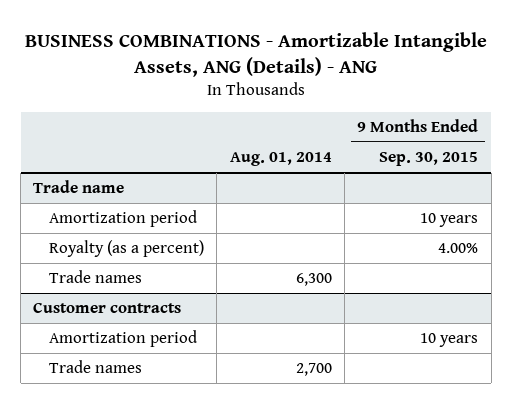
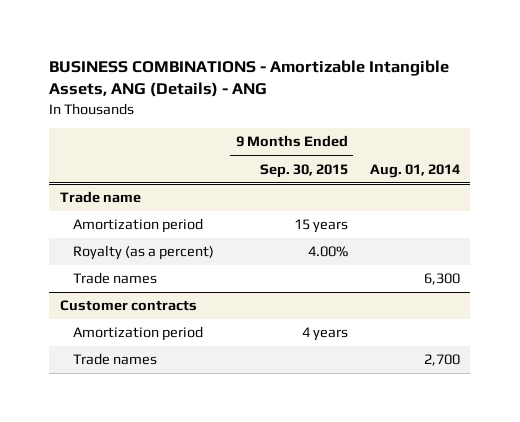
- | Aug. 01, 2014 | 9 Months Ended Sep. 30, 2015
+ | 9 Months Ended Sep. 30, 2015 | Aug. 01, 2014
@ Trade name
- Amortization period | | 10 years
+ Amortization period | 15 years |
@ Customer contracts
- Amortization period | | 10 years
+ Amortization period | 4 years |

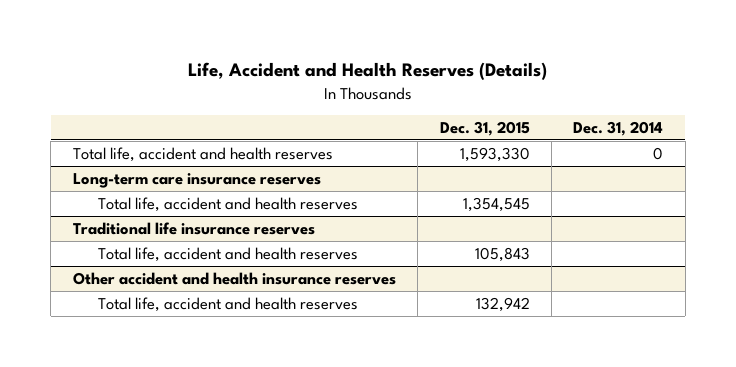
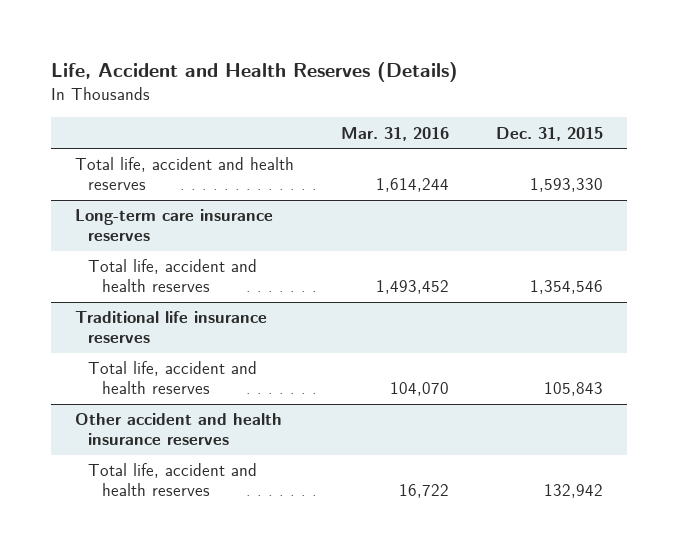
- | Dec. 31, 2015 | Dec. 31, 2014
+ | Mar. 31, 2016 | Dec. 31, 2015
@ Long-term care insurance reserves
- Total life, accident and health reserves | 1,354,545 |
+ Total life, accident and health reserves | 1,493,452 | 1,354,546

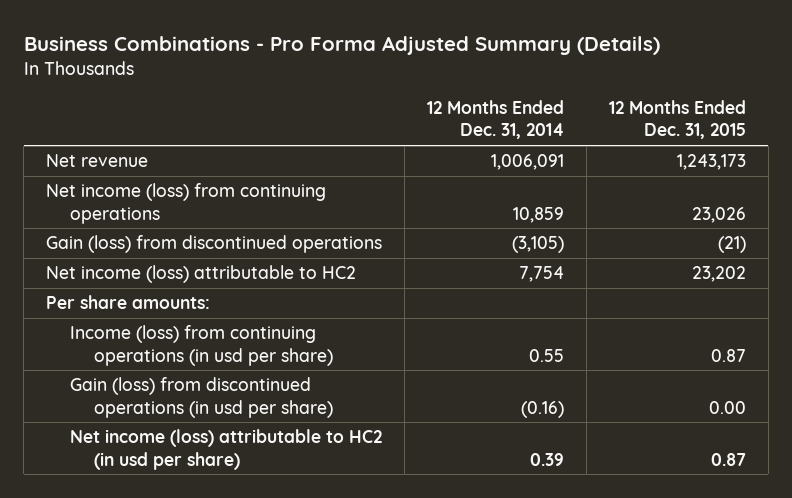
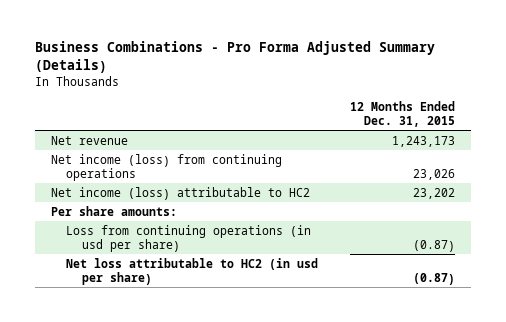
- | 12 Months Ended Dec. 31, 2014 | 12 Months Ended Dec. 31, 2015
+ | 12 Months Ended Dec. 31, 2015
- Gain (loss) from discontinued operations | (3,105) | (21)
- Income (loss) from continuing operations (in usd per share) | 0.55 | 0.87
- Gain (loss) from discontinued operations (in usd per share) | (0.16) | 0.00
- Net income (loss) attributable to HC2 (in usd per share) | 0.39 | 0.87
+ Loss from continuing operations (in usd per share) | (0.87)
+ Net loss attributable to HC2 (in usd per share) | (0.87)

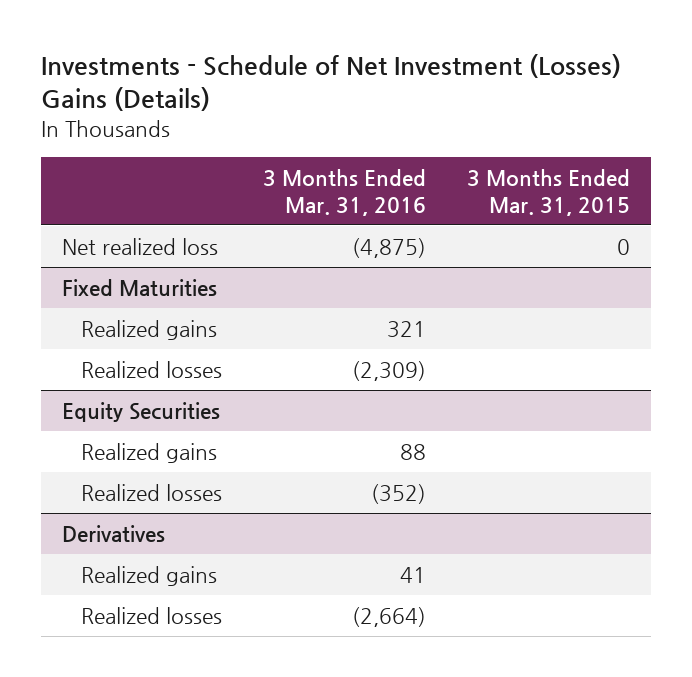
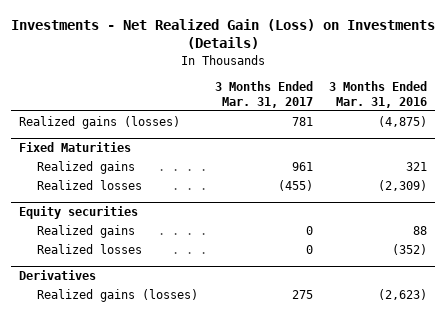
- Investments - Schedule of Net Investment (Losses) Gains (Details)
+ Investments - Net Realized Gain (Loss) on Investments (Details)
- | 3 Months Ended Mar. 31, 2016 | 3 Months Ended Mar. 31, 2015
+ | 3 Months Ended Mar. 31, 2017 | 3 Months Ended Mar. 31, 2016
- Net realized loss | (4,875) | 0
+ Realized gains (losses) | 781 | (4,875)
- Equity Securities
+ Equity securities
@ Derivatives
- Realized gains | 41 |
- Realized losses | (2,664) |
+ Realized gains (losses) | 275 | (2,623)

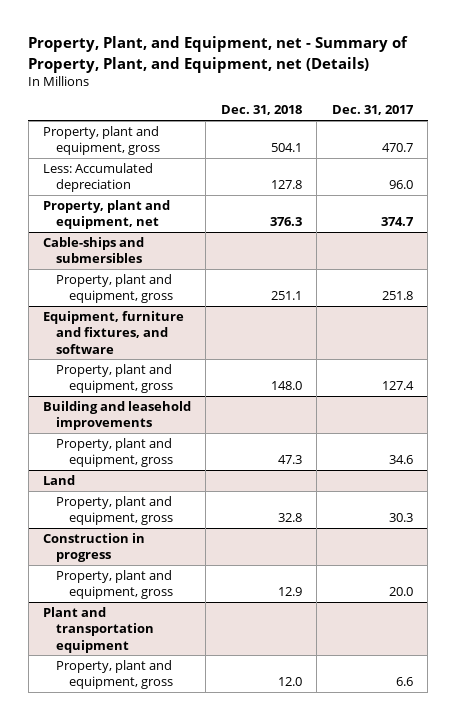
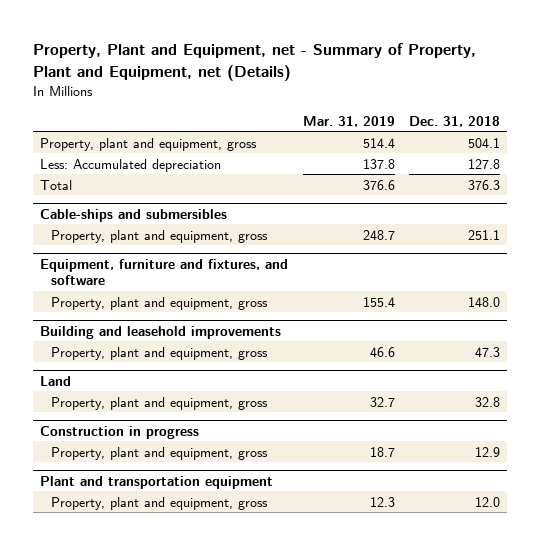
- Property, Plant, and Equipment, net - Summary of Property, Plant, and Equipment, net (Details)
+ Property, Plant and Equipment, net - Summary of Property, Plant and Equipment, net (Details)
- | Dec. 31, 2018 | Dec. 31, 2017
+ | Mar. 31, 2019 | Dec. 31, 2018
- Property, plant and equipment, net | 376.3 | 374.7
+ Total | 376.6 | 376.3

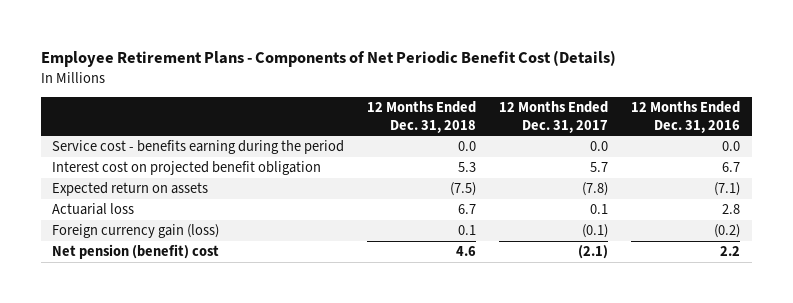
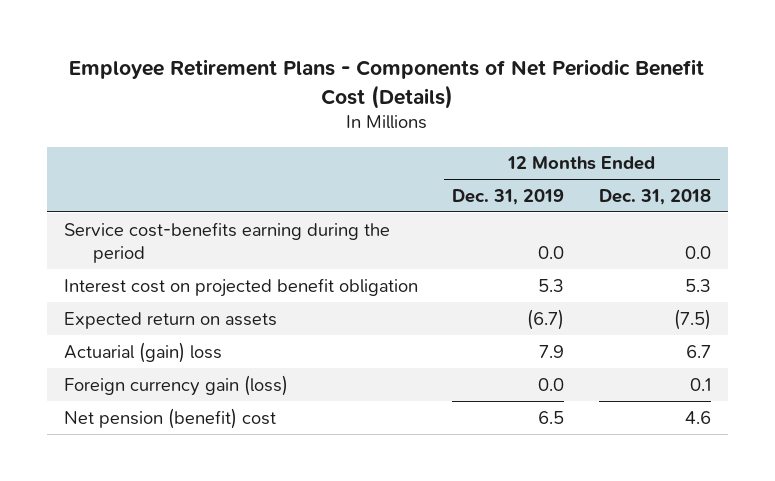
- | 12 Months Ended Dec. 31, 2018 | 12 Months Ended Dec. 31, 2017 | 12 Months Ended Dec. 31, 2016
+ | 12 Months Ended Dec. 31, 2019 | 12 Months Ended Dec. 31, 2018
- Service cost - benefits earning during the period | 0.0 | 0.0 | 0.0
+ Service cost-benefits earning during the period | 0.0 | 0.0
- Actuarial loss | 6.7 | 0.1 | 2.8
+ Actuarial (gain) loss | 7.9 | 6.7

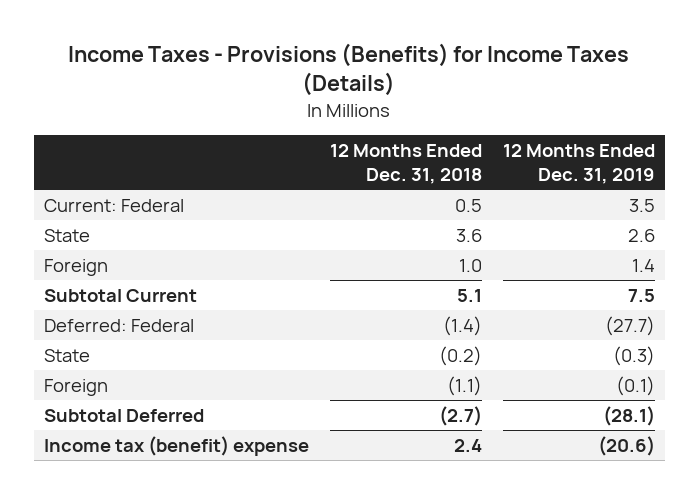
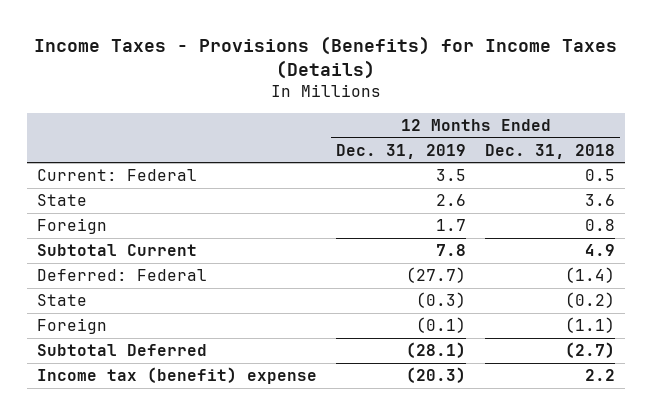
- | 12 Months Ended Dec. 31, 2018 | 12 Months Ended Dec. 31, 2019
+ | 12 Months Ended Dec. 31, 2019 | 12 Months Ended Dec. 31, 2018
- Foreign | 1.0 | 1.4
- Subtotal Current | 5.1 | 7.5
+ Foreign | 1.7 | 0.8
+ Subtotal Current | 7.8 | 4.9
- Income tax (benefit) expense | 2.4 | (20.6)
+ Income tax (benefit) expense | (20.3) | 2.2

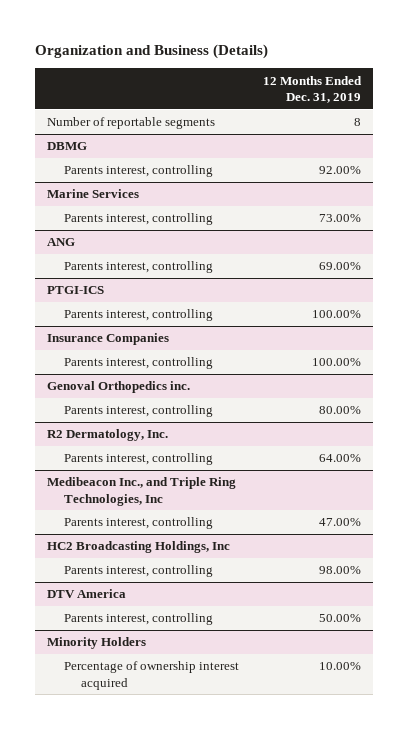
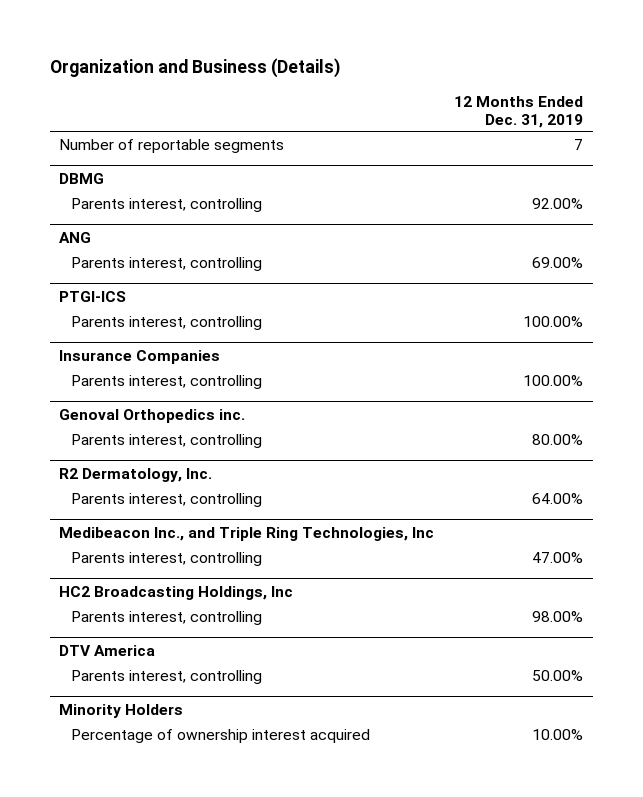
- Number of reportable segments | 8
+ Number of reportable segments | 7
- Marine Services
- Parents interest, controlling | 73.00%

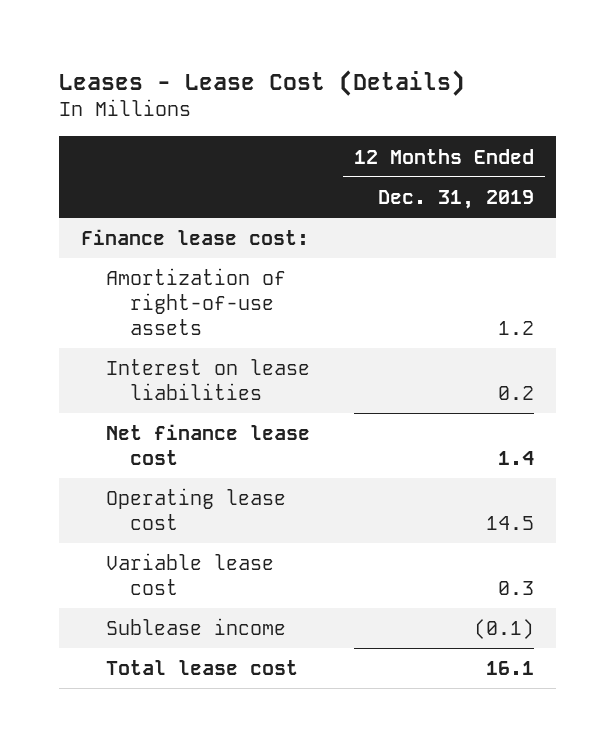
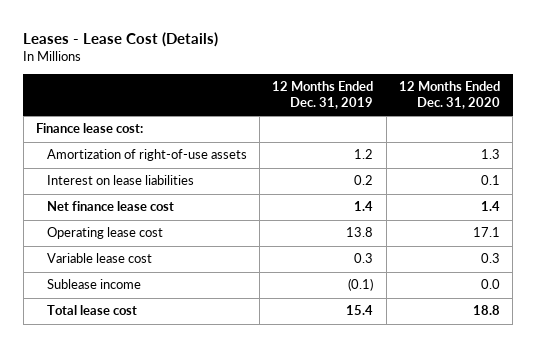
- | 12 Months Ended Dec. 31, 2019
+ | 12 Months Ended Dec. 31, 2019 | 12 Months Ended Dec. 31, 2020
- Operating lease cost | 14.5
+ Operating lease cost | 13.8 | 17.1
- Total lease cost | 16.1
+ Total lease cost | 15.4 | 18.8

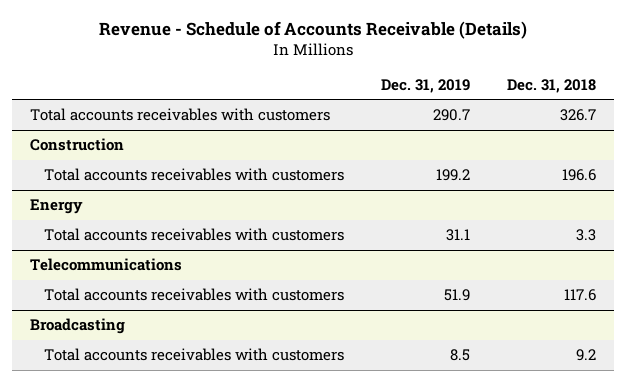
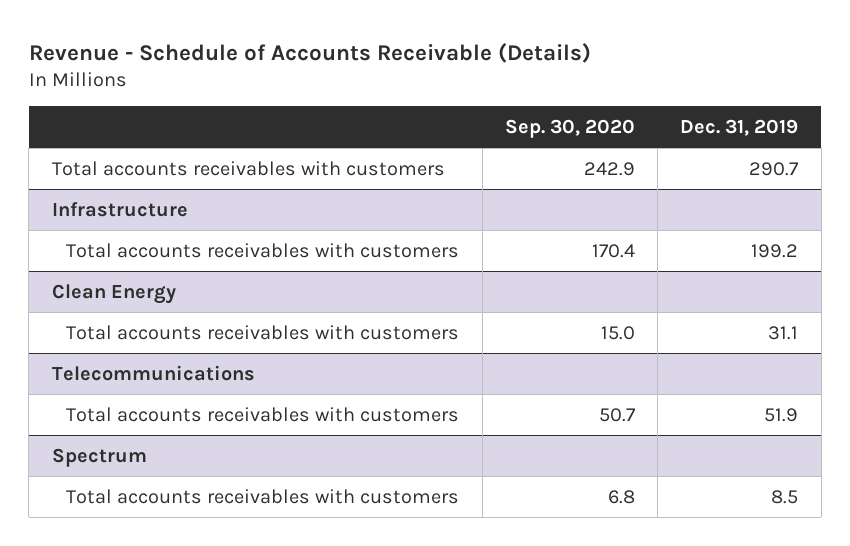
- | Dec. 31, 2019 | Dec. 31, 2018
+ | Sep. 30, 2020 | Dec. 31, 2019
- Construction
+ Infrastructure
- Energy
+ Clean Energy
- Broadcasting
+ Spectrum

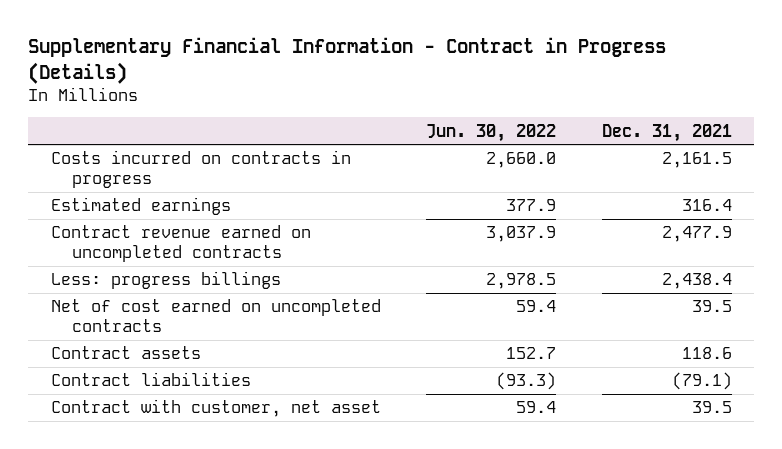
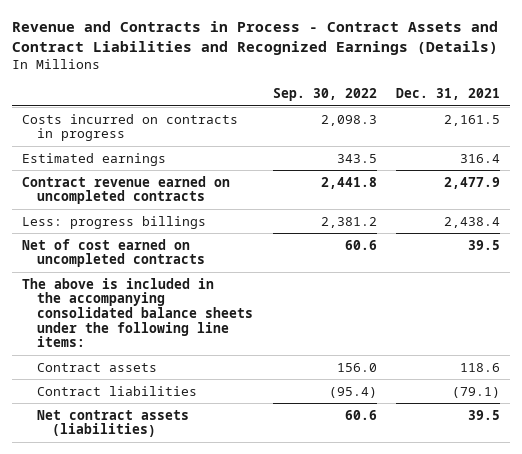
- Supplementary Financial Information - Contract in Progress (Details)
+ Revenue and Contracts in Process - Contract Assets and Contract Liabilities and Recognized Earnings (Details)
- | Jun. 30, 2022 | Dec. 31, 2021
+ | Sep. 30, 2022 | Dec. 31, 2021
+ The above is included in the accompanying consolidated balance sheets under the following line items:
- Contract with customer, net asset | 59.4 | 39.5
+ Net contract assets (liabilities) | 60.6 | 39.5

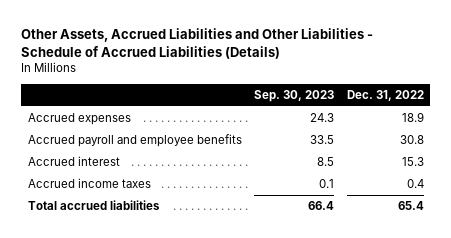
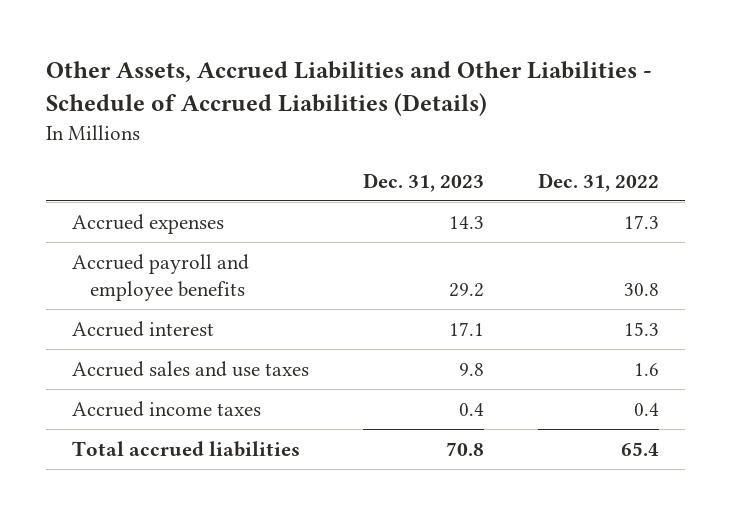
- | Sep. 30, 2023 | Dec. 31, 2022
+ | Dec. 31, 2023 | Dec. 31, 2022
- Accrued expenses | 24.3 | 18.9
+ Accrued expenses | 14.3 | 17.3
+ Accrued sales and use taxes | 9.8 | 1.6

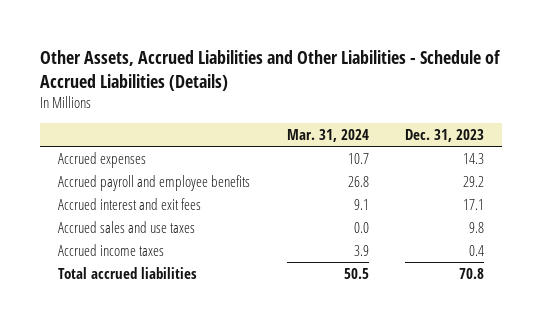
- | Dec. 31, 2023 | Dec. 31, 2022
+ | Mar. 31, 2024 | Dec. 31, 2023
- Accrued interest | 17.1 | 15.3
+ Accrued interest and exit fees | 9.1 | 17.1

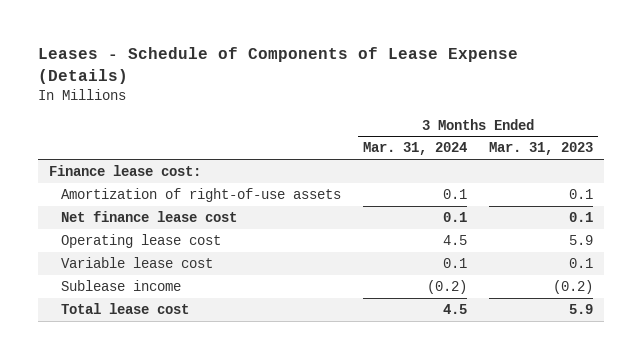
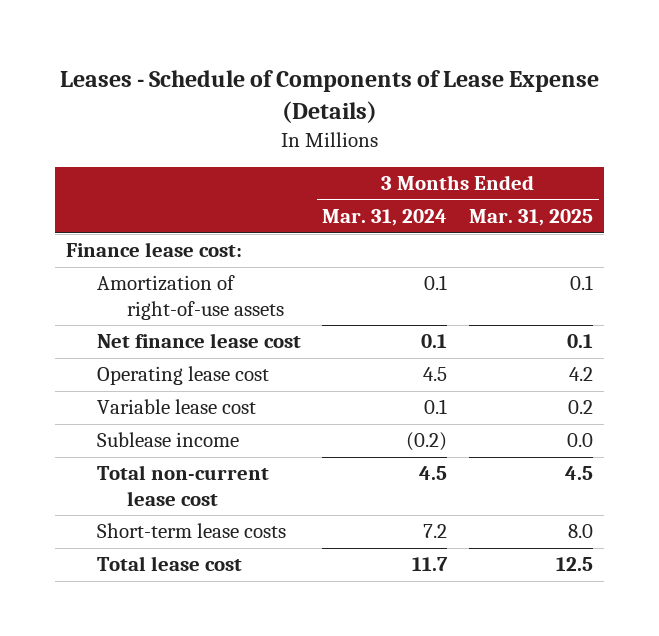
- | 3 Months Ended Mar. 31, 2024 | 3 Months Ended Mar. 31, 2023
+ | 3 Months Ended Mar. 31, 2024 | 3 Months Ended Mar. 31, 2025
- Total lease cost | 4.5 | 5.9
+ Total non-current lease cost | 4.5 | 4.5
+ Short-term lease costs | 7.2 | 8.0
+ Total lease cost | 11.7 | 12.5

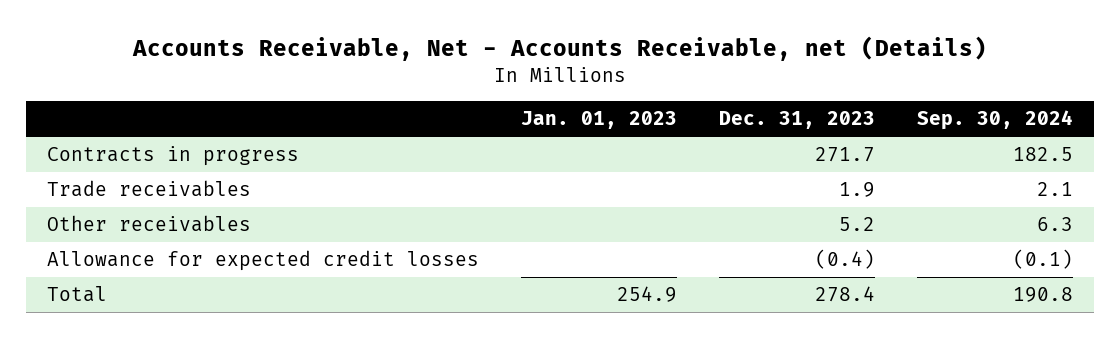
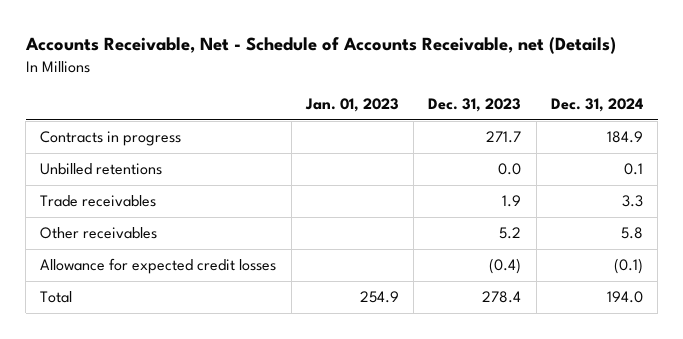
- Accounts Receivable, Net - Accounts Receivable, net (Details)
+ Accounts Receivable, Net - Schedule of Accounts Receivable, net (Details)
- | Jan. 01, 2023 | Dec. 31, 2023 | Sep. 30, 2024
+ | Jan. 01, 2023 | Dec. 31, 2023 | Dec. 31, 2024
+ Unbilled retentions | | 0.0 | 0.1

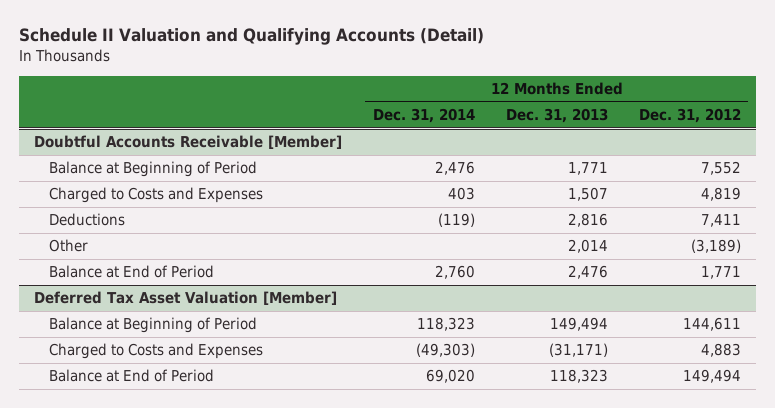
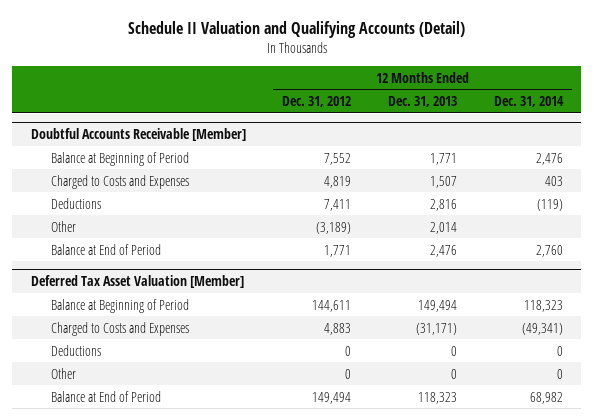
- | 12 Months Ended Dec. 31, 2014 | 12 Months Ended Dec. 31, 2013 | 12 Months Ended Dec. 31, 2012
+ | 12 Months Ended Dec. 31, 2012 | 12 Months Ended Dec. 31, 2013 | 12 Months Ended Dec. 31, 2014
@ Deferred Tax Asset Valuation [Member]
- Charged to Costs and Expenses | (49,303) | (31,171) | 4,883
- Balance at End of Period | 69,020 | 118,323 | 149,494
+ Charged to Costs and Expenses | 4,883 | (31,171) | (49,341)
+ Deductions | 0 | 0 | 0
+ Other | 0 | 0 | 0
+ Balance at End of Period | 149,494 | 118,323 | 68,982

